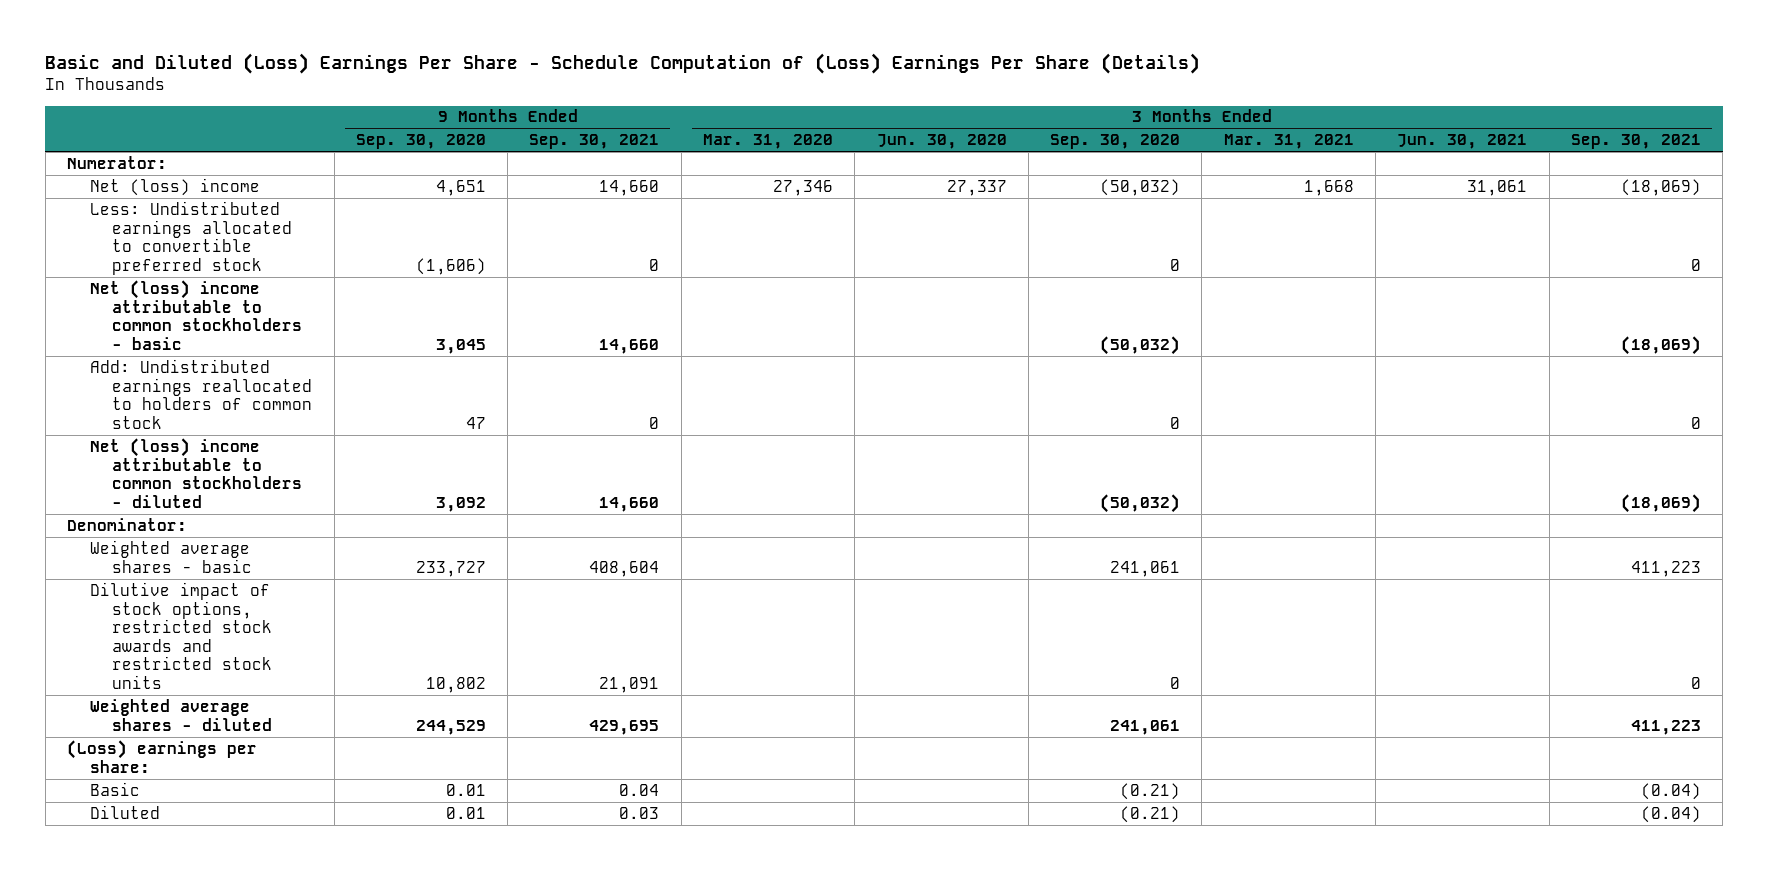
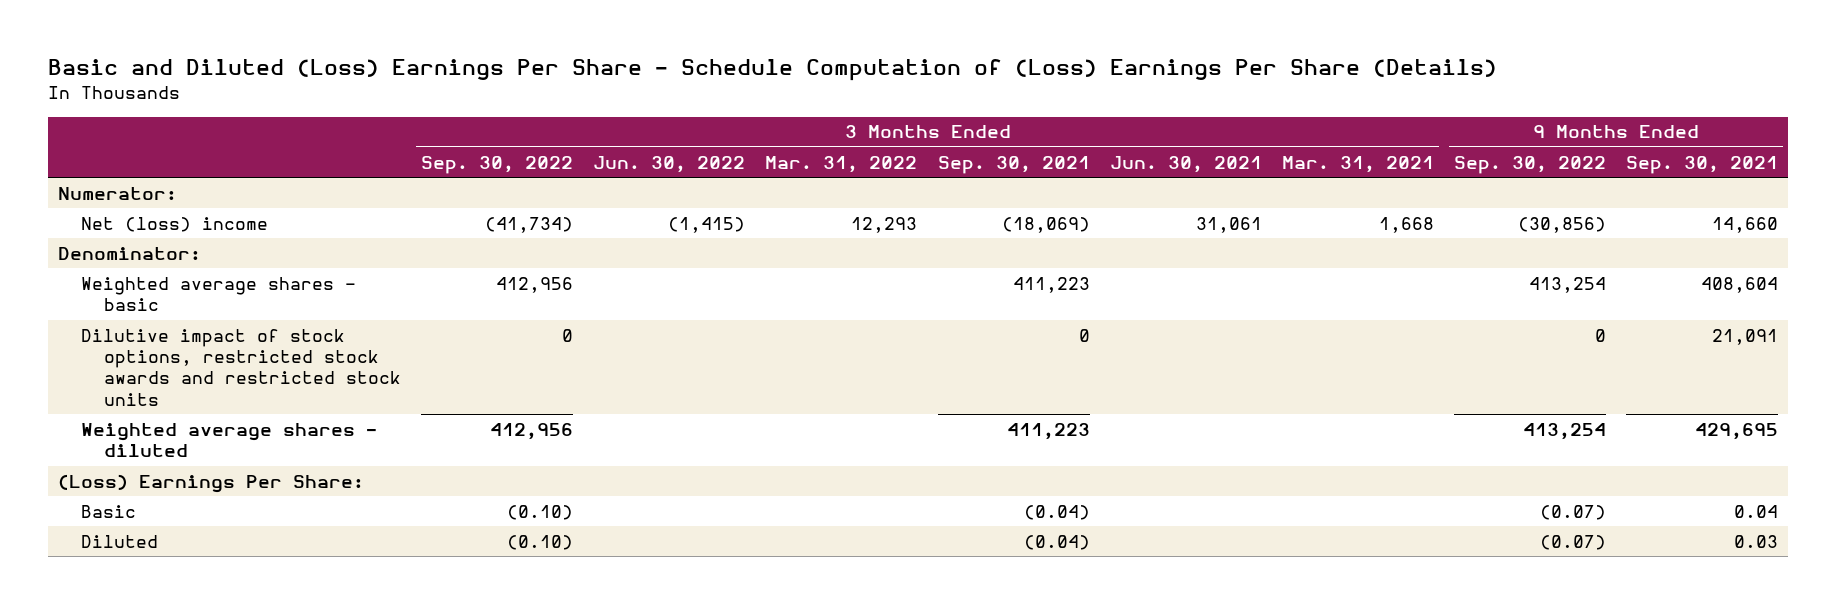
- | 9 Months Ended Sep. 30, 2020 | 9 Months Ended Sep. 30, 2021 | 3 Months Ended Mar. 31, 2020 | 3 Months Ended Jun. 30, 2020 | 3 Months Ended Sep. 30, 2020 | 3 Months Ended Mar. 31, 2021 | 3 Months Ended Jun. 30, 2021 | 3 Months Ended Sep. 30, 2021
+ | 3 Months Ended Sep. 30, 2022 | 3 Months Ended Jun. 30, 2022 | 3 Months Ended Mar. 31, 2022 | 3 Months Ended Sep. 30, 2021 | 3 Months Ended Jun. 30, 2021 | 3 Months Ended Mar. 31, 2021 | 9 Months Ended Sep. 30, 2022 | 9 Months Ended Sep. 30, 2021
- Less: Undistributed earnings allocated to convertible preferred stock | (1,606) | 0 | | | 0 | | | 0
- Net (loss) income attributable to common stockholders - basic | 3,045 | 14,660 | | | (50,032) | | | (18,069)
- Add: Undistributed earnings reallocated to holders of common stock | 47 | 0 | | | 0 | | | 0
- Net (loss) income attributable to common stockholders - diluted | 3,092 | 14,660 | | | (50,032) | | | (18,069)
- (Loss) earnings per share:
+ (Loss) Earnings Per Share:

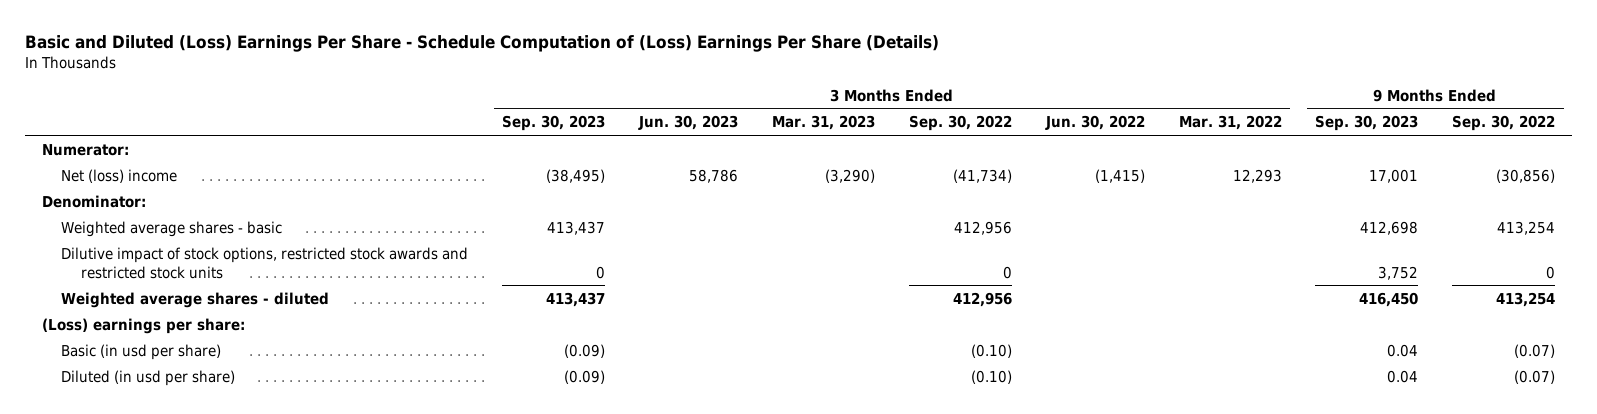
- | 3 Months Ended Sep. 30, 2022 | 3 Months Ended Jun. 30, 2022 | 3 Months Ended Mar. 31, 2022 | 3 Months Ended Sep. 30, 2021 | 3 Months Ended Jun. 30, 2021 | 3 Months Ended Mar. 31, 2021 | 9 Months Ended Sep. 30, 2022 | 9 Months Ended Sep. 30, 2021
+ | 3 Months Ended Sep. 30, 2023 | 3 Months Ended Jun. 30, 2023 | 3 Months Ended Mar. 31, 2023 | 3 Months Ended Sep. 30, 2022 | 3 Months Ended Jun. 30, 2022 | 3 Months Ended Mar. 31, 2022 | 9 Months Ended Sep. 30, 2023 | 9 Months Ended Sep. 30, 2022
- (Loss) Earnings Per Share:
- Basic | (0.10) | | | (0.04) | | | (0.07) | 0.04
- Diluted | (0.10) | | | (0.04) | | | (0.07) | 0.03
+ (Loss) earnings per share:
+ Basic (in usd per share) | (0.09) | | | (0.10) | | | 0.04 | (0.07)
+ Diluted (in usd per share) | (0.09) | | | (0.10) | | | 0.04 | (0.07)

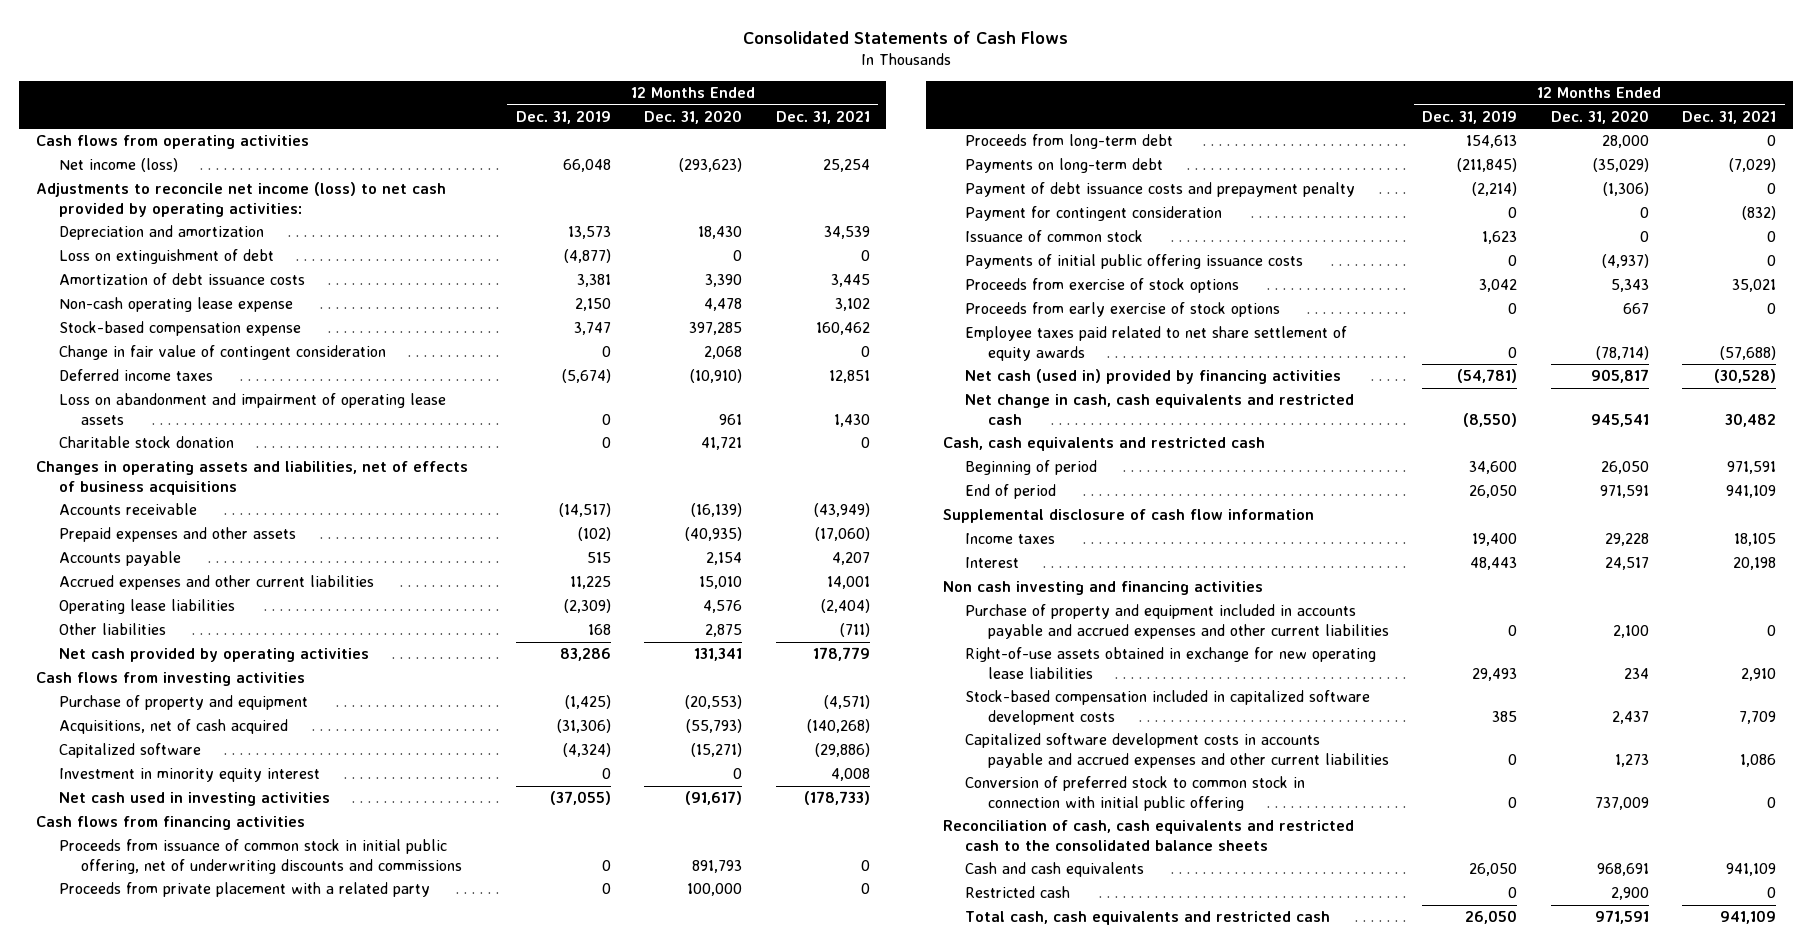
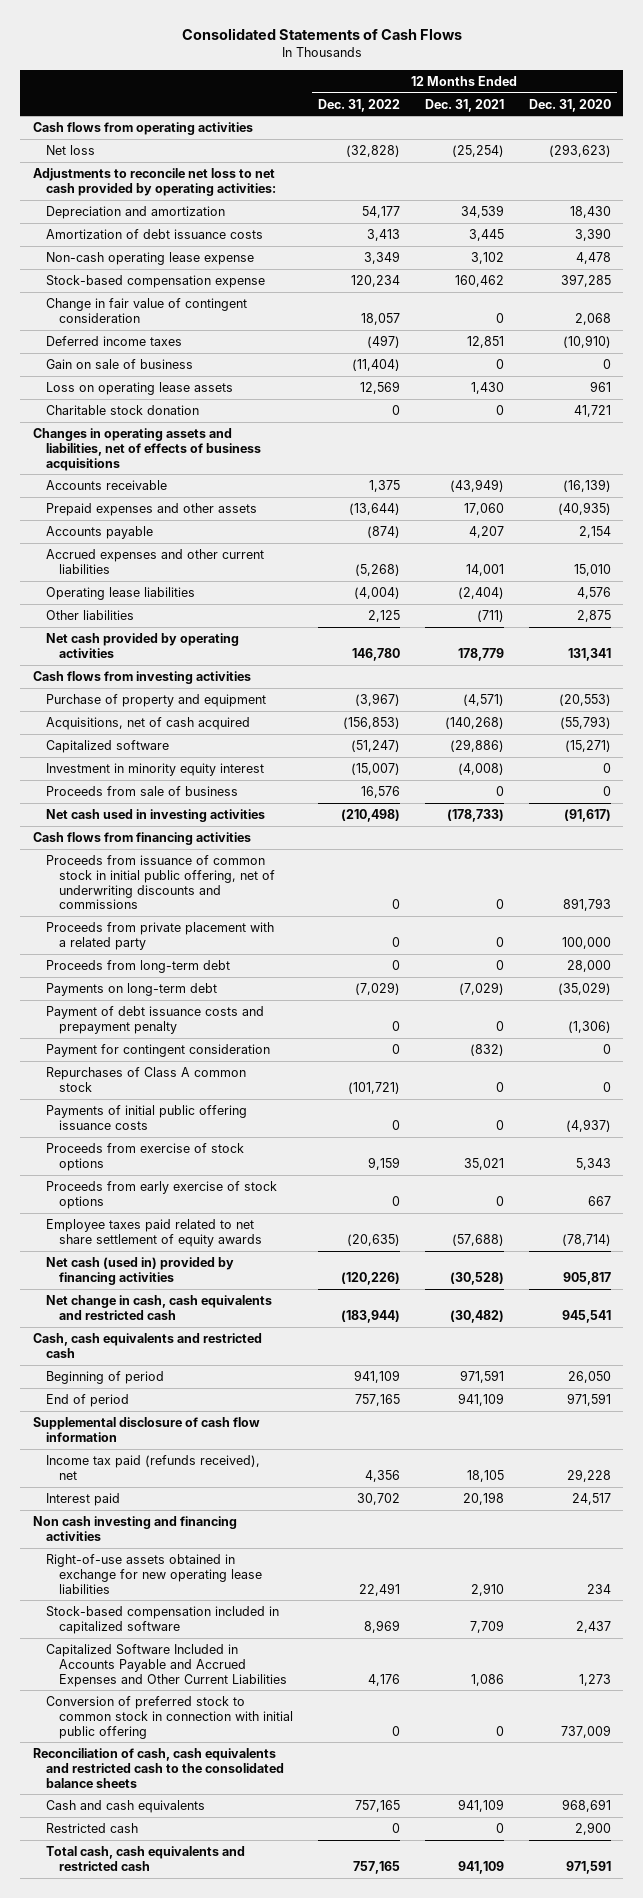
- | 12 Months Ended Dec. 31, 2019 | 12 Months Ended Dec. 31, 2020 | 12 Months Ended Dec. 31, 2021
+ | 12 Months Ended Dec. 31, 2022 | 12 Months Ended Dec. 31, 2021 | 12 Months Ended Dec. 31, 2020
- Net income (loss) | 66,048 | (293,623) | 25,254
- Adjustments to reconcile net income (loss) to net cash provided by operating activities:
+ Net loss | (32,828) | (25,254) | (293,623)
+ Adjustments to reconcile net loss to net cash provided by operating activities:
- Loss on extinguishment of debt | (4,877) | 0 | 0
- Loss on abandonment and impairment of operating lease assets | 0 | 961 | 1,430
+ Gain on sale of business | (11,404) | 0 | 0
+ Loss on operating lease assets | 12,569 | 1,430 | 961
- Prepaid expenses and other assets | (102) | (40,935) | (17,060)
+ Prepaid expenses and other assets | (13,644) | 17,060 | (40,935)
- Investment in minority equity interest | 0 | 0 | 4,008
+ Investment in minority equity interest | (15,007) | (4,008) | 0
+ Proceeds from sale of business | 16,576 | 0 | 0
- Issuance of common stock | 1,623 | 0 | 0
+ Repurchases of Class A common stock | (101,721) | 0 | 0
- Net change in cash, cash equivalents and restricted cash | (8,550) | 945,541 | 30,482
+ Net change in cash, cash equivalents and restricted cash | (183,944) | (30,482) | 945,541
- Income taxes | 19,400 | 29,228 | 18,105
- Interest | 48,443 | 24,517 | 20,198
+ Income tax paid (refunds received), net | 4,356 | 18,105 | 29,228
+ Interest paid | 30,702 | 20,198 | 24,517
- Purchase of property and equipment included in accounts payable and accrued expenses and other current liabilities | 0 | 2,100 | 0
- Stock-based compensation included in capitalized software development costs | 385 | 2,437 | 7,709
- Capitalized software development costs in accounts payable and accrued expenses and other current liabilities | 0 | 1,273 | 1,086
+ Stock-based compensation included in capitalized software | 8,969 | 7,709 | 2,437
+ Capitalized Software Included in Accounts Payable and Accrued Expenses and Other Current Liabilities | 4,176 | 1,086 | 1,273

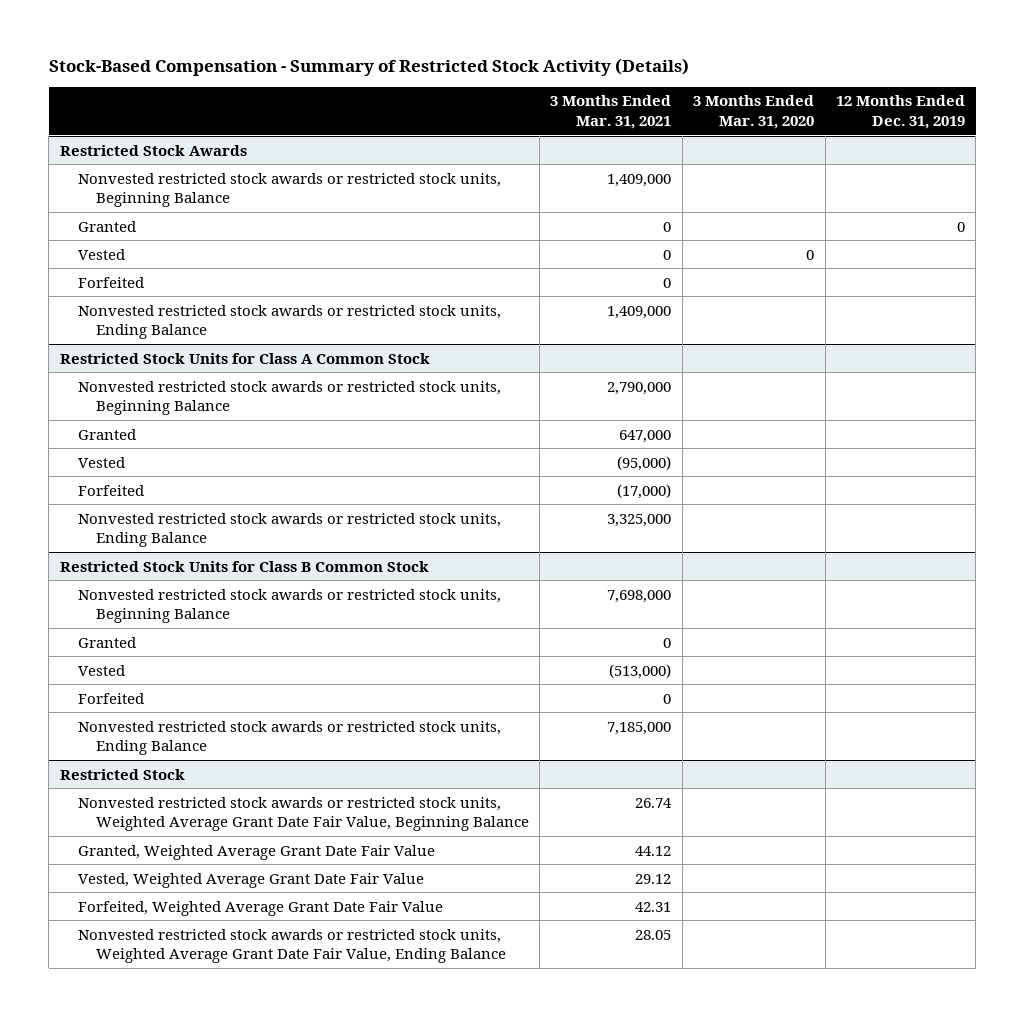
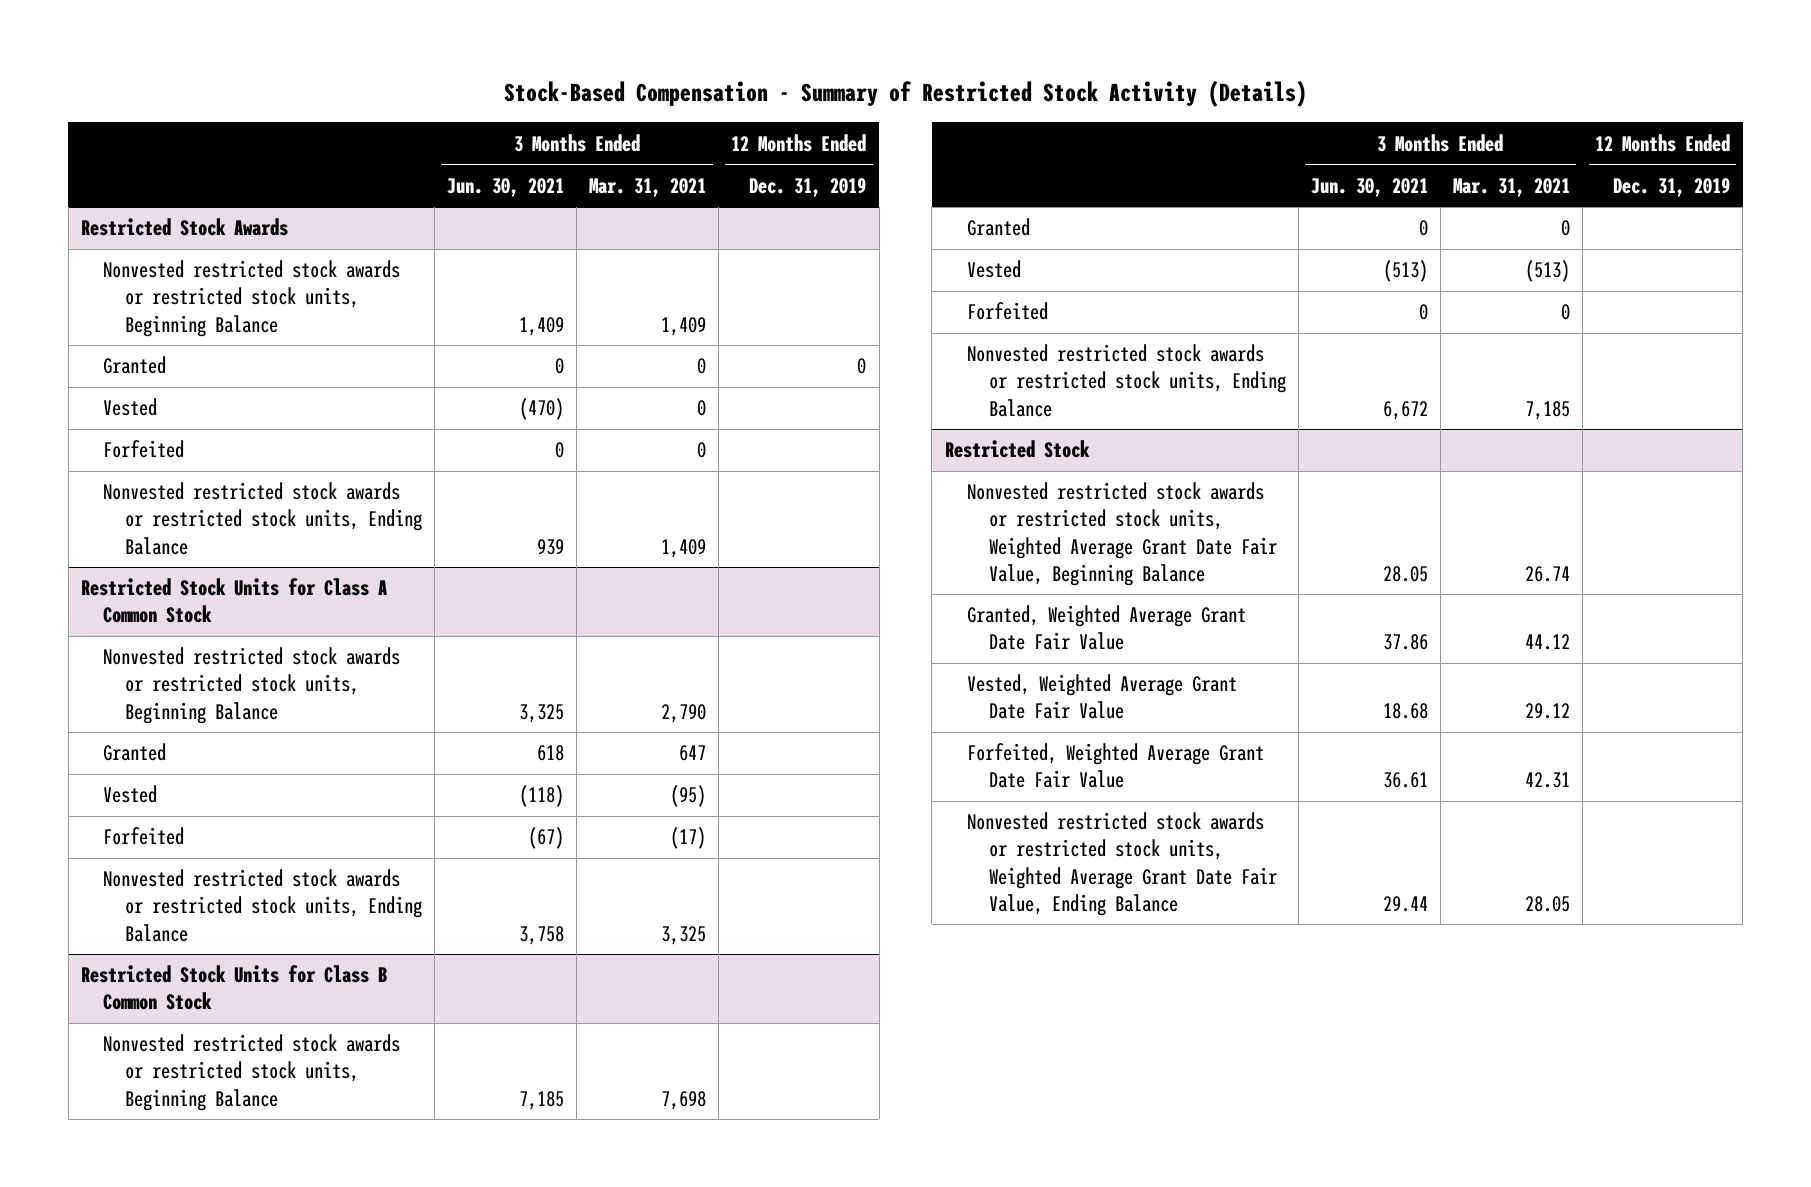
- | 3 Months Ended Mar. 31, 2021 | 3 Months Ended Mar. 31, 2020 | 12 Months Ended Dec. 31, 2019
+ | 3 Months Ended Jun. 30, 2021 | 3 Months Ended Mar. 31, 2021 | 12 Months Ended Dec. 31, 2019
@ Restricted Stock Awards
- Nonvested restricted stock awards or restricted stock units, Beginning Balance | 1,409,000 | |
+ Nonvested restricted stock awards or restricted stock units, Beginning Balance | 1,409 | 1,409 |
- Nonvested restricted stock awards or restricted stock units, Ending Balance | 1,409,000 | |
+ Nonvested restricted stock awards or restricted stock units, Ending Balance | 939 | 1,409 |
@ Restricted Stock Units for Class A Common Stock
- Nonvested restricted stock awards or restricted stock units, Beginning Balance | 2,790,000 | |
- Granted | 647,000 | |
- Vested | (95,000) | |
- Forfeited | (17,000) | |
- Nonvested restricted stock awards or restricted stock units, Ending Balance | 3,325,000 | |
+ Nonvested restricted stock awards or restricted stock units, Beginning Balance | 3,325 | 2,790 |
+ Granted | 618 | 647 |
+ Vested | (118) | (95) |
+ Forfeited | (67) | (17) |
+ Nonvested restricted stock awards or restricted stock units, Ending Balance | 3,758 | 3,325 |
@ Restricted Stock Units for Class B Common Stock
- Nonvested restricted stock awards or restricted stock units, Beginning Balance | 7,698,000 | |
+ Nonvested restricted stock awards or restricted stock units, Beginning Balance | 7,185 | 7,698 |
- Vested | (513,000) | |
+ Vested | (513) | (513) |
- Nonvested restricted stock awards or restricted stock units, Ending Balance | 7,185,000 | |
+ Nonvested restricted stock awards or restricted stock units, Ending Balance | 6,672 | 7,185 |

